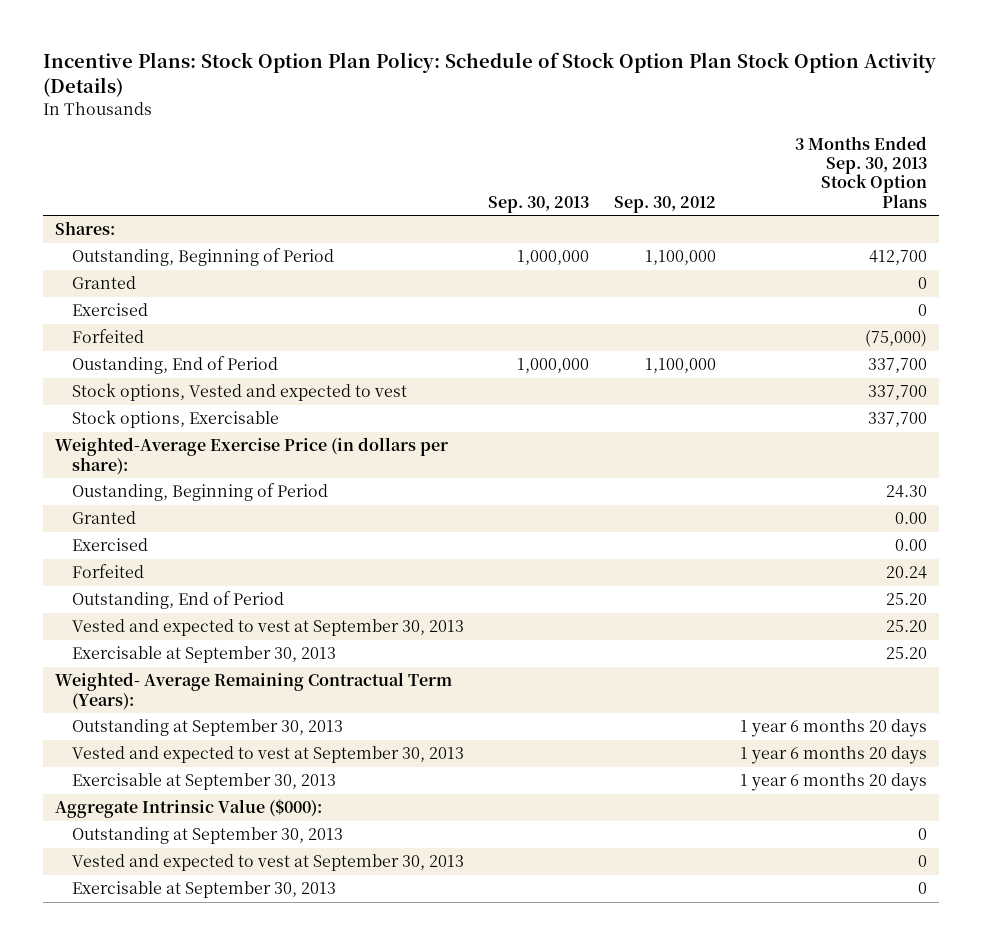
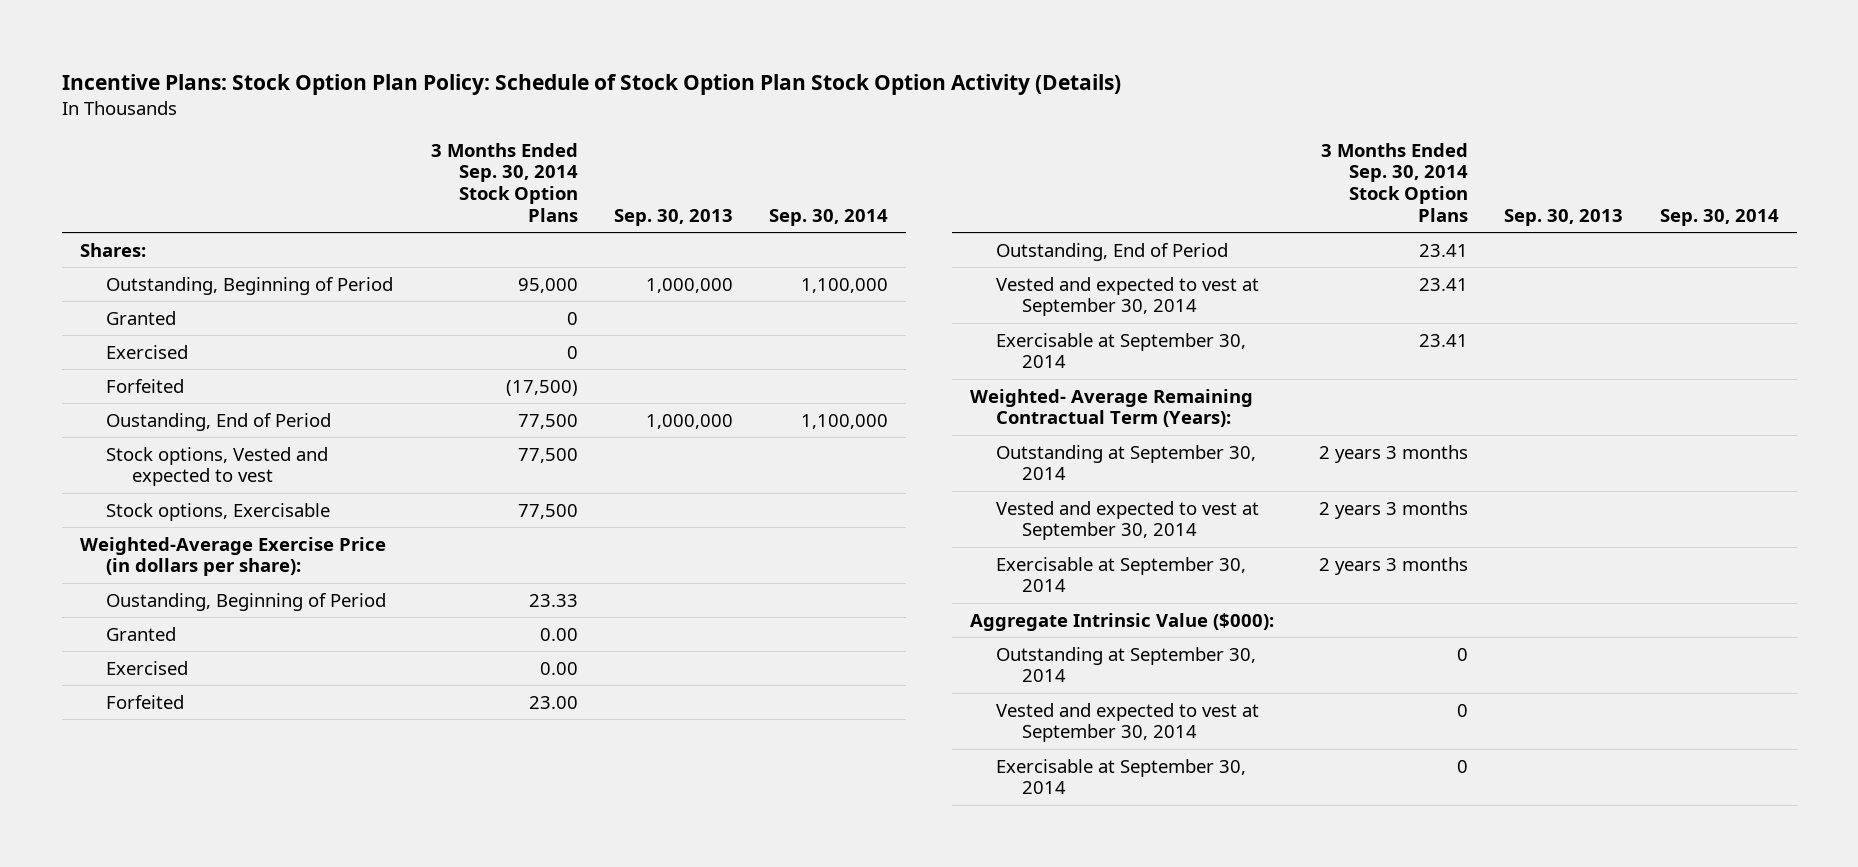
- | Sep. 30, 2013 | Sep. 30, 2012 | 3 Months Ended Sep. 30, 2013 Stock Option Plans
+ | 3 Months Ended Sep. 30, 2014 Stock Option Plans | Sep. 30, 2013 | Sep. 30, 2014
- Vested and expected to vest at September 30, 2013 | | | 25.20
- Exercisable at September 30, 2013 | | | 25.20
+ Vested and expected to vest at September 30, 2014 | 23.41 | |
+ Exercisable at September 30, 2014 | 23.41 | |
- Outstanding at September 30, 2013 | | | 1 year 6 months 20 days
- Vested and expected to vest at September 30, 2013 | | | 1 year 6 months 20 days
- Exercisable at September 30, 2013 | | | 1 year 6 months 20 days
+ Outstanding at September 30, 2014 | 2 years 3 months | |
+ Vested and expected to vest at September 30, 2014 | 2 years 3 months | |
+ Exercisable at September 30, 2014 | 2 years 3 months | |
- Outstanding at September 30, 2013 | | | 0
- Vested and expected to vest at September 30, 2013 | | | 0
- Exercisable at September 30, 2013 | | | 0
+ Outstanding at September 30, 2014 | 0 | |
+ Vested and expected to vest at September 30, 2014 | 0 | |
+ Exercisable at September 30, 2014 | 0 | |

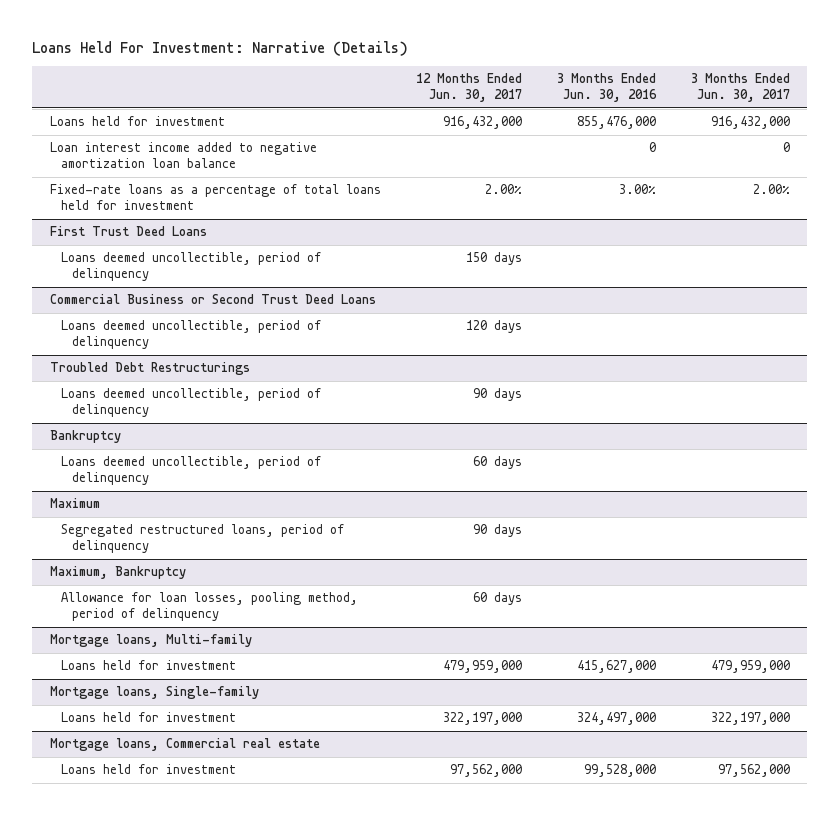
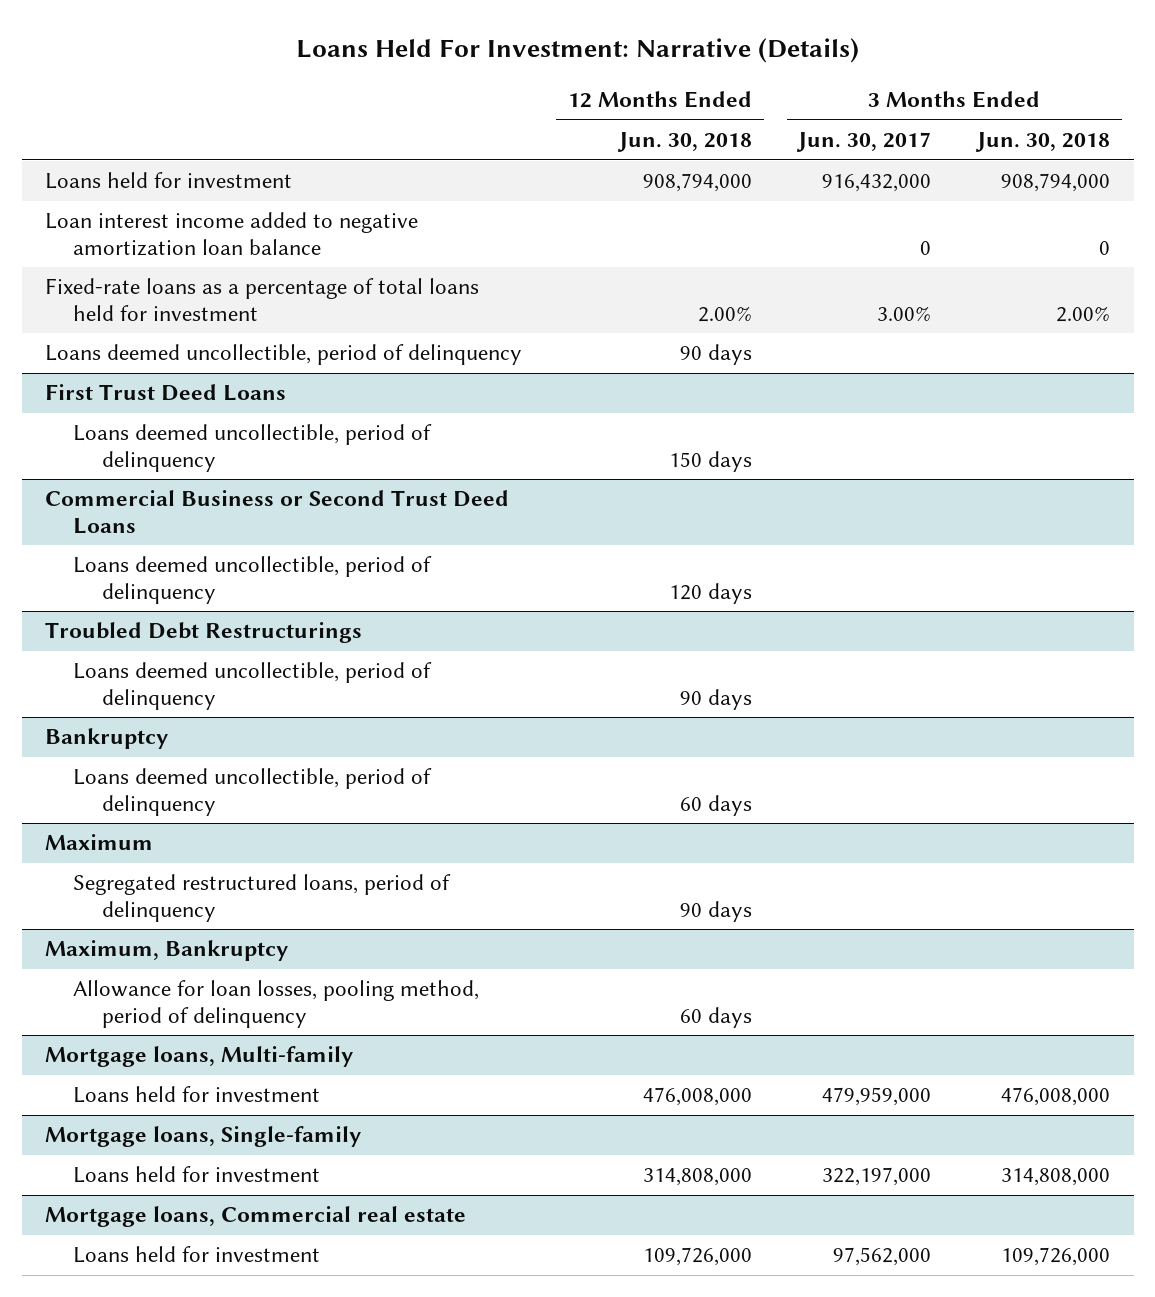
- | 12 Months Ended Jun. 30, 2017 | 3 Months Ended Jun. 30, 2016 | 3 Months Ended Jun. 30, 2017
+ | 12 Months Ended Jun. 30, 2018 | 3 Months Ended Jun. 30, 2017 | 3 Months Ended Jun. 30, 2018
- Fixed-rate loans as a percentage of total loans held for investment | 2.00% | 3.00% | 2.00%
+ Fixed-rate loans as a percentage of total loans held for investment | 2.00% | 3.00% | 2.00%
+ Loans deemed uncollectible, period of delinquency | 90 days | |

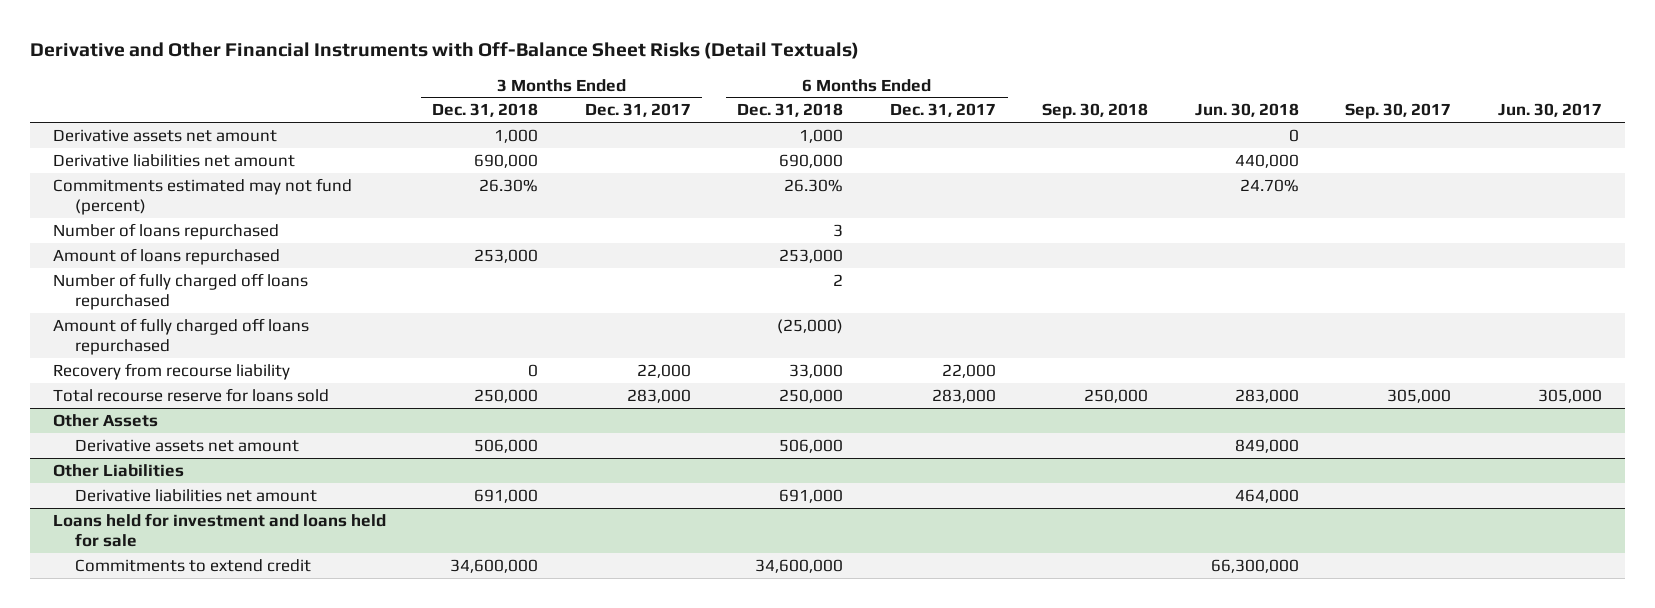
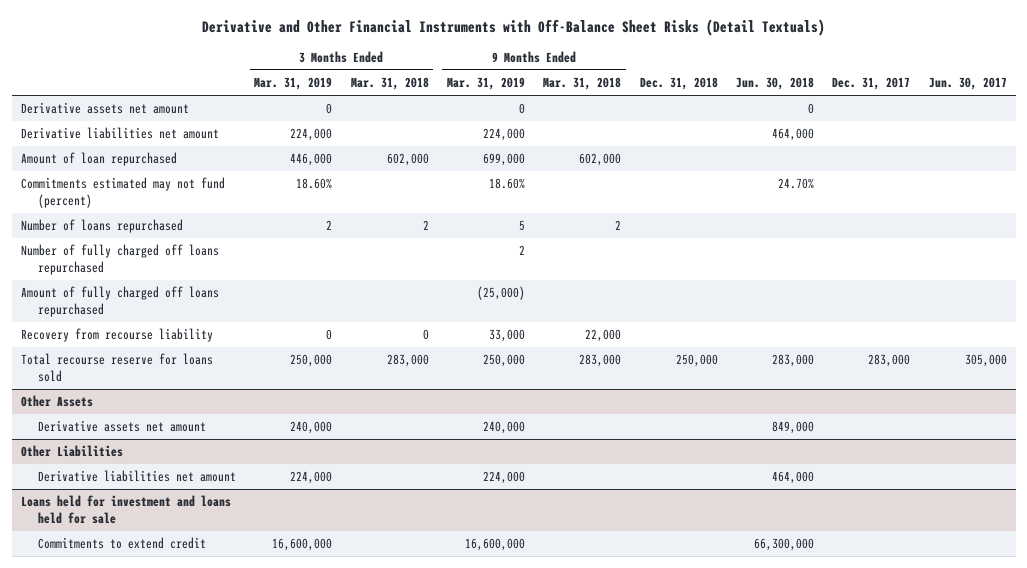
- | 3 Months Ended Dec. 31, 2018 | 3 Months Ended Dec. 31, 2017 | 6 Months Ended Dec. 31, 2018 | 6 Months Ended Dec. 31, 2017 | Sep. 30, 2018 | Jun. 30, 2018 | Sep. 30, 2017 | Jun. 30, 2017
+ | 3 Months Ended Mar. 31, 2019 | 3 Months Ended Mar. 31, 2018 | 9 Months Ended Mar. 31, 2019 | 9 Months Ended Mar. 31, 2018 | Dec. 31, 2018 | Jun. 30, 2018 | Dec. 31, 2017 | Jun. 30, 2017
- Derivative liabilities net amount | 690,000 | | 690,000 | | | 440,000 | |
+ Derivative liabilities net amount | 224,000 | | 224,000 | | | 464,000 | |
+ Amount of loan repurchased | 446,000 | 602,000 | 699,000 | 602,000 | | | |
- Amount of loans repurchased | 253,000 | | 253,000 | | | | |

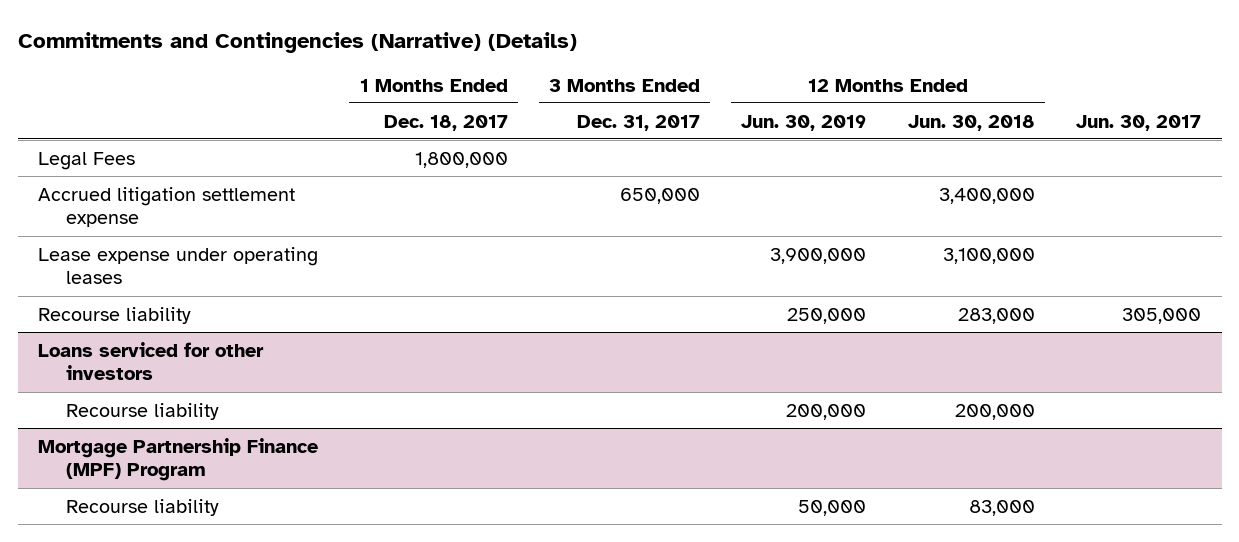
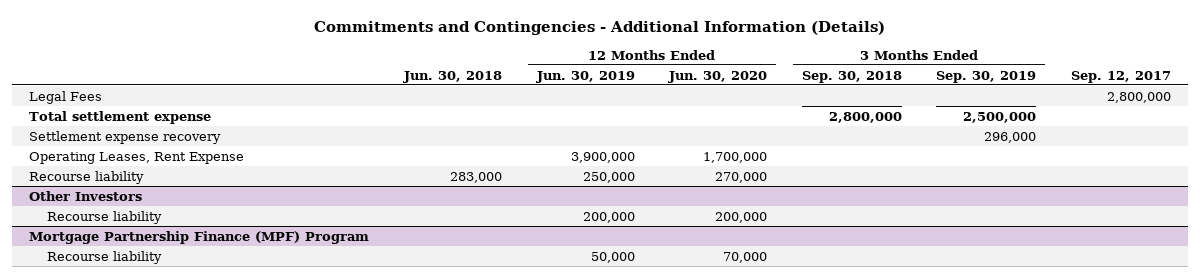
- Commitments and Contingencies (Narrative) (Details)
+ Commitments and Contingencies - Additional Information (Details)
- | 1 Months Ended Dec. 18, 2017 | 3 Months Ended Dec. 31, 2017 | 12 Months Ended Jun. 30, 2019 | 12 Months Ended Jun. 30, 2018 | Jun. 30, 2017
+ | Jun. 30, 2018 | 12 Months Ended Jun. 30, 2019 | 12 Months Ended Jun. 30, 2020 | 3 Months Ended Sep. 30, 2018 | 3 Months Ended Sep. 30, 2019 | Sep. 12, 2017
- Accrued litigation settlement expense | | 650,000 | | 3,400,000 |
- Lease expense under operating leases | | | 3,900,000 | 3,100,000 |
+ Total settlement expense | | | | 2,800,000 | 2,500,000 |
+ Settlement expense recovery | | | | | 296,000 |
+ Operating Leases, Rent Expense | | 3,900,000 | 1,700,000 | | |
- Loans serviced for other investors
+ Other Investors

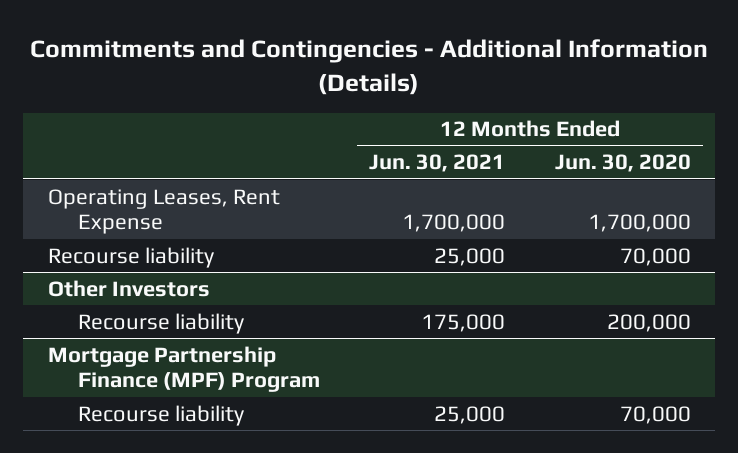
- | Jun. 30, 2018 | 12 Months Ended Jun. 30, 2019 | 12 Months Ended Jun. 30, 2020 | 3 Months Ended Sep. 30, 2018 | 3 Months Ended Sep. 30, 2019 | Sep. 12, 2017
+ | 12 Months Ended Jun. 30, 2021 | 12 Months Ended Jun. 30, 2020
- Legal Fees | | | | | | 2,800,000
- Total settlement expense | | | | 2,800,000 | 2,500,000 |
- Settlement expense recovery | | | | | 296,000 |
- Recourse liability | 283,000 | 250,000 | 270,000 | | |
+ Recourse liability | 25,000 | 70,000

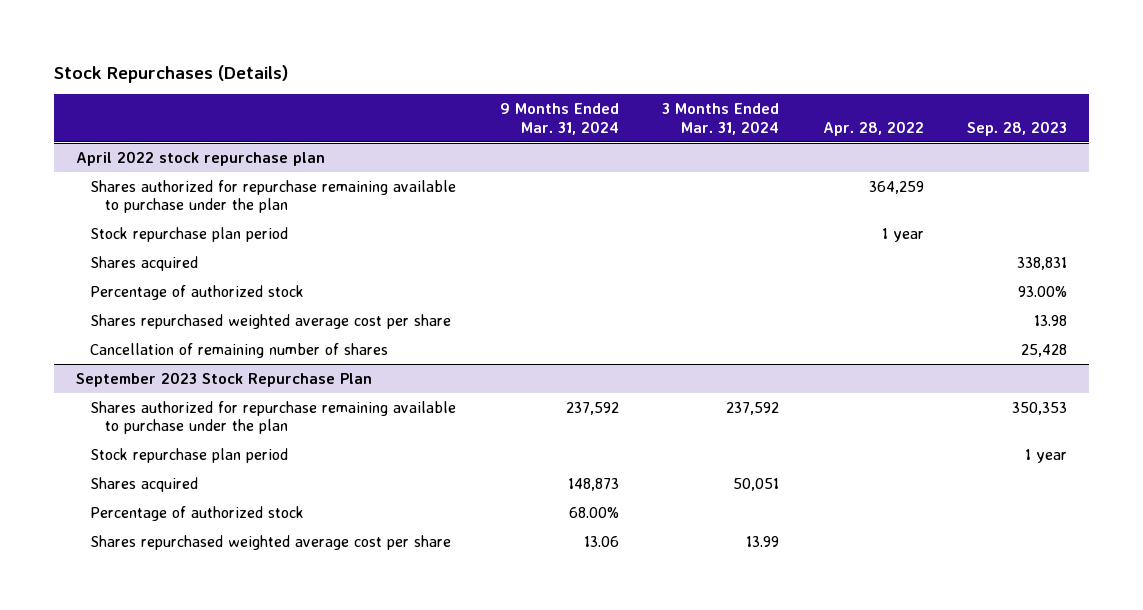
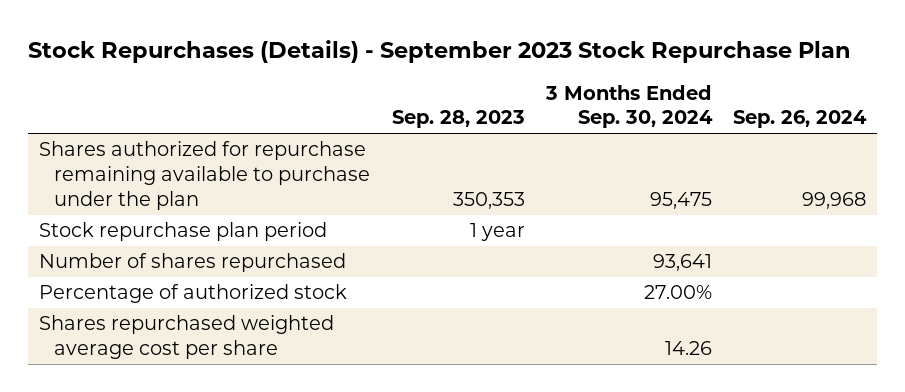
- Stock Repurchases (Details)
+ Stock Repurchases (Details) - September 2023 Stock Repurchase Plan
- | 9 Months Ended Mar. 31, 2024 | 3 Months Ended Mar. 31, 2024 | Apr. 28, 2022 | Sep. 28, 2023
+ | Sep. 28, 2023 | 3 Months Ended Sep. 30, 2024 | Sep. 26, 2024
- April 2022 stock repurchase plan
- Shares authorized for repurchase remaining available to purchase under the plan | | | 364,259 |
- Stock repurchase plan period | | | 1 year |
- Shares acquired | | | | 338,831
- Percentage of authorized stock | | | | 93.00%
- Shares repurchased weighted average cost per share | | | | 13.98
- Cancellation of remaining number of shares | | | | 25,428
- September 2023 Stock Repurchase Plan
- Shares acquired | 148,873 | 50,051 | |
+ Number of shares repurchased | | 93,641 |

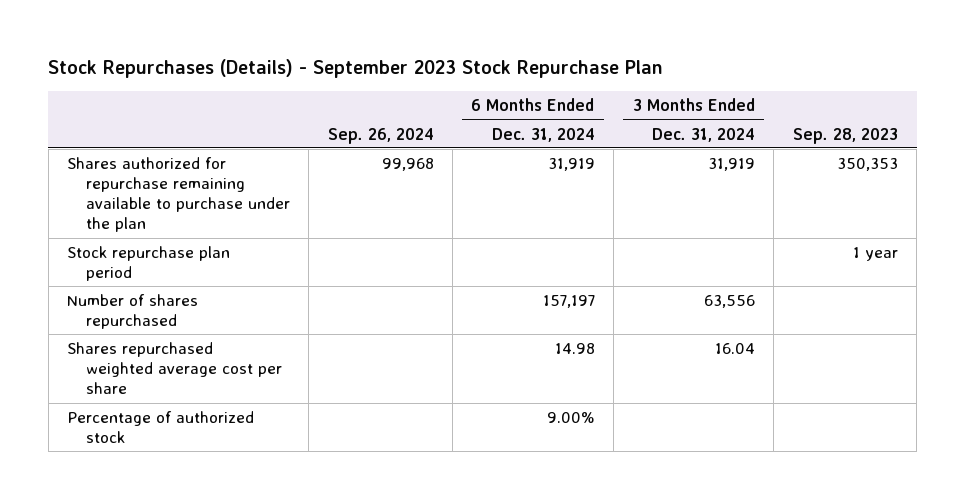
- | Sep. 28, 2023 | 3 Months Ended Sep. 30, 2024 | Sep. 26, 2024
+ | Sep. 26, 2024 | 6 Months Ended Dec. 31, 2024 | 3 Months Ended Dec. 31, 2024 | Sep. 28, 2023
moved down: Percentage of authorized stock | | 9.00% | |

